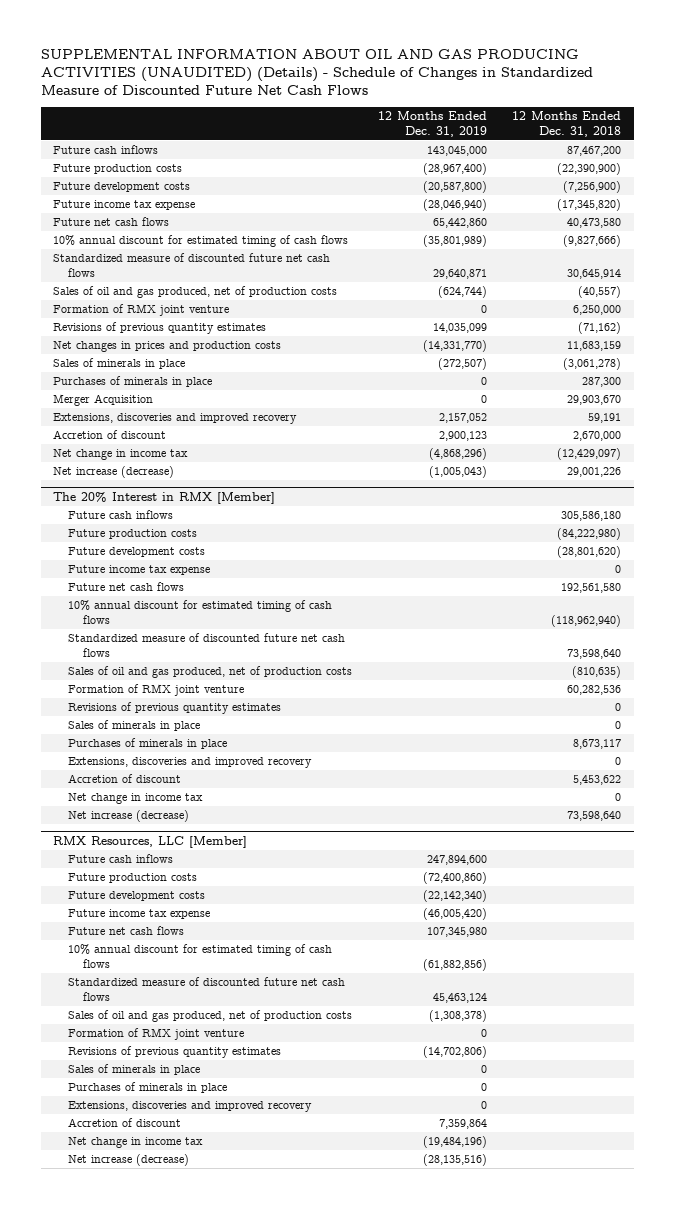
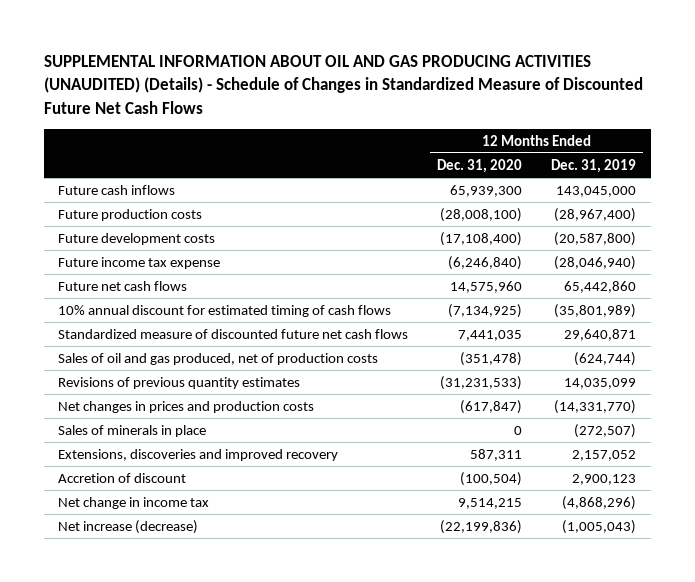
- | 12 Months Ended Dec. 31, 2019 | 12 Months Ended Dec. 31, 2018
+ | 12 Months Ended Dec. 31, 2020 | 12 Months Ended Dec. 31, 2019
- Formation of RMX joint venture | 0 | 6,250,000
- Purchases of minerals in place | 0 | 287,300
- Merger Acquisition | 0 | 29,903,670
- The 20% Interest in RMX [Member]
- Future cash inflows | | 305,586,180
- Future production costs | | (84,222,980)
- Future development costs | | (28,801,620)
- Future income tax expense | | 0
- Future net cash flows | | 192,561,580
- 10% annual discount for estimated timing of cash flows | | (118,962,940)
- Standardized measure of discounted future net cash flows | | 73,598,640
- Sales of oil and gas produced, net of production costs | | (810,635)
- Formation of RMX joint venture | | 60,282,536
- Revisions of previous quantity estimates | | 0
- Sales of minerals in place | | 0
- Purchases of minerals in place | | 8,673,117
- Extensions, discoveries and improved recovery | | 0
- Accretion of discount | | 5,453,622
- Net change in income tax | | 0
- Net increase (decrease) | | 73,598,640
- RMX Resources, LLC [Member]
- Future cash inflows | 247,894,600 |
- Future production costs | (72,400,860) |
- Future development costs | (22,142,340) |
- Future income tax expense | (46,005,420) |
- Future net cash flows | 107,345,980 |
- 10% annual discount for estimated timing of cash flows | (61,882,856) |
- Standardized measure of discounted future net cash flows | 45,463,124 |
- Sales of oil and gas produced, net of production costs | (1,308,378) |
- Formation of RMX joint venture | 0 |
- Revisions of previous quantity estimates | (14,702,806) |
- Sales of minerals in place | 0 |
- Purchases of minerals in place | 0 |
- Extensions, discoveries and improved recovery | 0 |
- Accretion of discount | 7,359,864 |
- Net change in income tax | (19,484,196) |
- Net increase (decrease) | (28,135,516) |

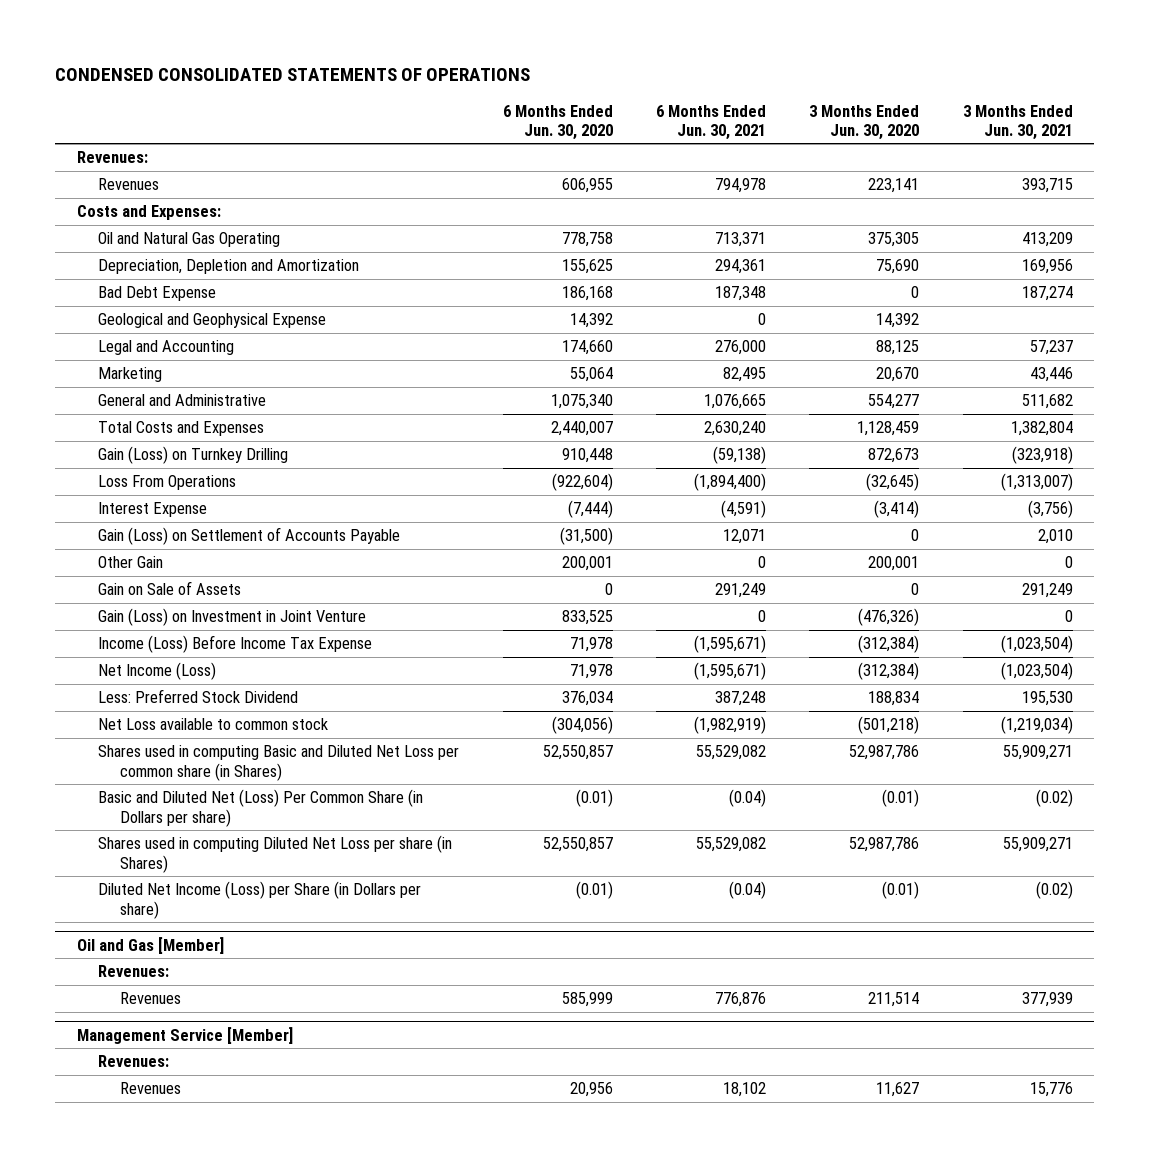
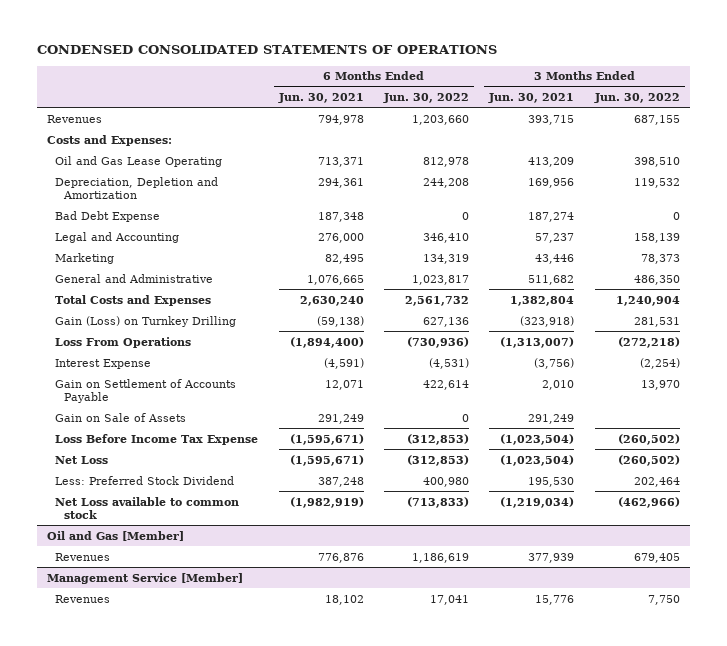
- | 6 Months Ended Jun. 30, 2020 | 6 Months Ended Jun. 30, 2021 | 3 Months Ended Jun. 30, 2020 | 3 Months Ended Jun. 30, 2021
+ | 6 Months Ended Jun. 30, 2021 | 6 Months Ended Jun. 30, 2022 | 3 Months Ended Jun. 30, 2021 | 3 Months Ended Jun. 30, 2022
- Revenues:
- Oil and Natural Gas Operating | 778,758 | 713,371 | 375,305 | 413,209
+ Oil and Gas Lease Operating | 713,371 | 812,978 | 413,209 | 398,510
- Geological and Geophysical Expense | 14,392 | 0 | 14,392 |
- Gain (Loss) on Settlement of Accounts Payable | (31,500) | 12,071 | 0 | 2,010
- Other Gain | 200,001 | 0 | 200,001 | 0
+ Gain on Settlement of Accounts Payable | 12,071 | 422,614 | 2,010 | 13,970
- Gain (Loss) on Investment in Joint Venture | 833,525 | 0 | (476,326) | 0
- Income (Loss) Before Income Tax Expense | 71,978 | (1,595,671) | (312,384) | (1,023,504)
- Net Income (Loss) | 71,978 | (1,595,671) | (312,384) | (1,023,504)
+ Loss Before Income Tax Expense | (1,595,671) | (312,853) | (1,023,504) | (260,502)
+ Net Loss | (1,595,671) | (312,853) | (1,023,504) | (260,502)
- Shares used in computing Basic and Diluted Net Loss per common share (in Shares) | 52,550,857 | 55,529,082 | 52,987,786 | 55,909,271
- Basic and Diluted Net (Loss) Per Common Share (in Dollars per share) | (0.01) | (0.04) | (0.01) | (0.02)
- Shares used in computing Diluted Net Loss per share (in Shares) | 52,550,857 | 55,529,082 | 52,987,786 | 55,909,271
- Diluted Net Income (Loss) per Share (in Dollars per share) | (0.01) | (0.04) | (0.01) | (0.02)
@ Oil and Gas [Member]
- Revenues:
@ Management Service [Member]
- Revenues:

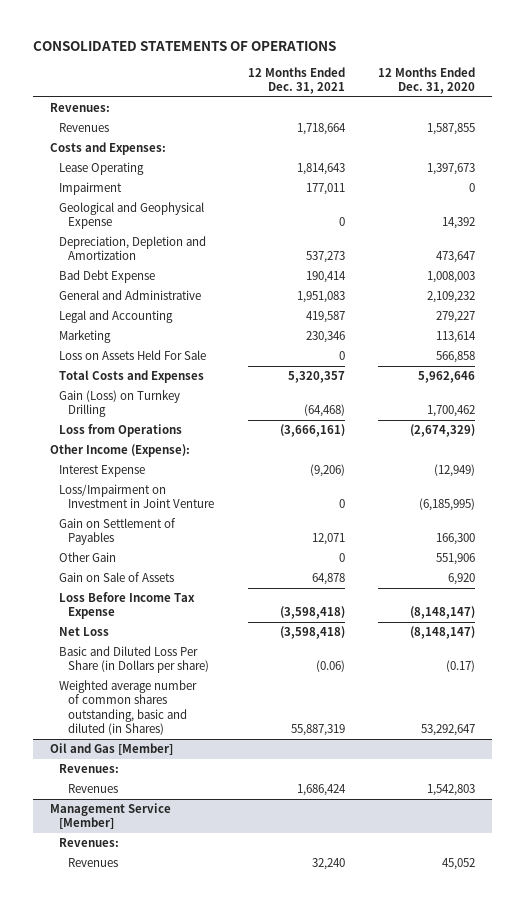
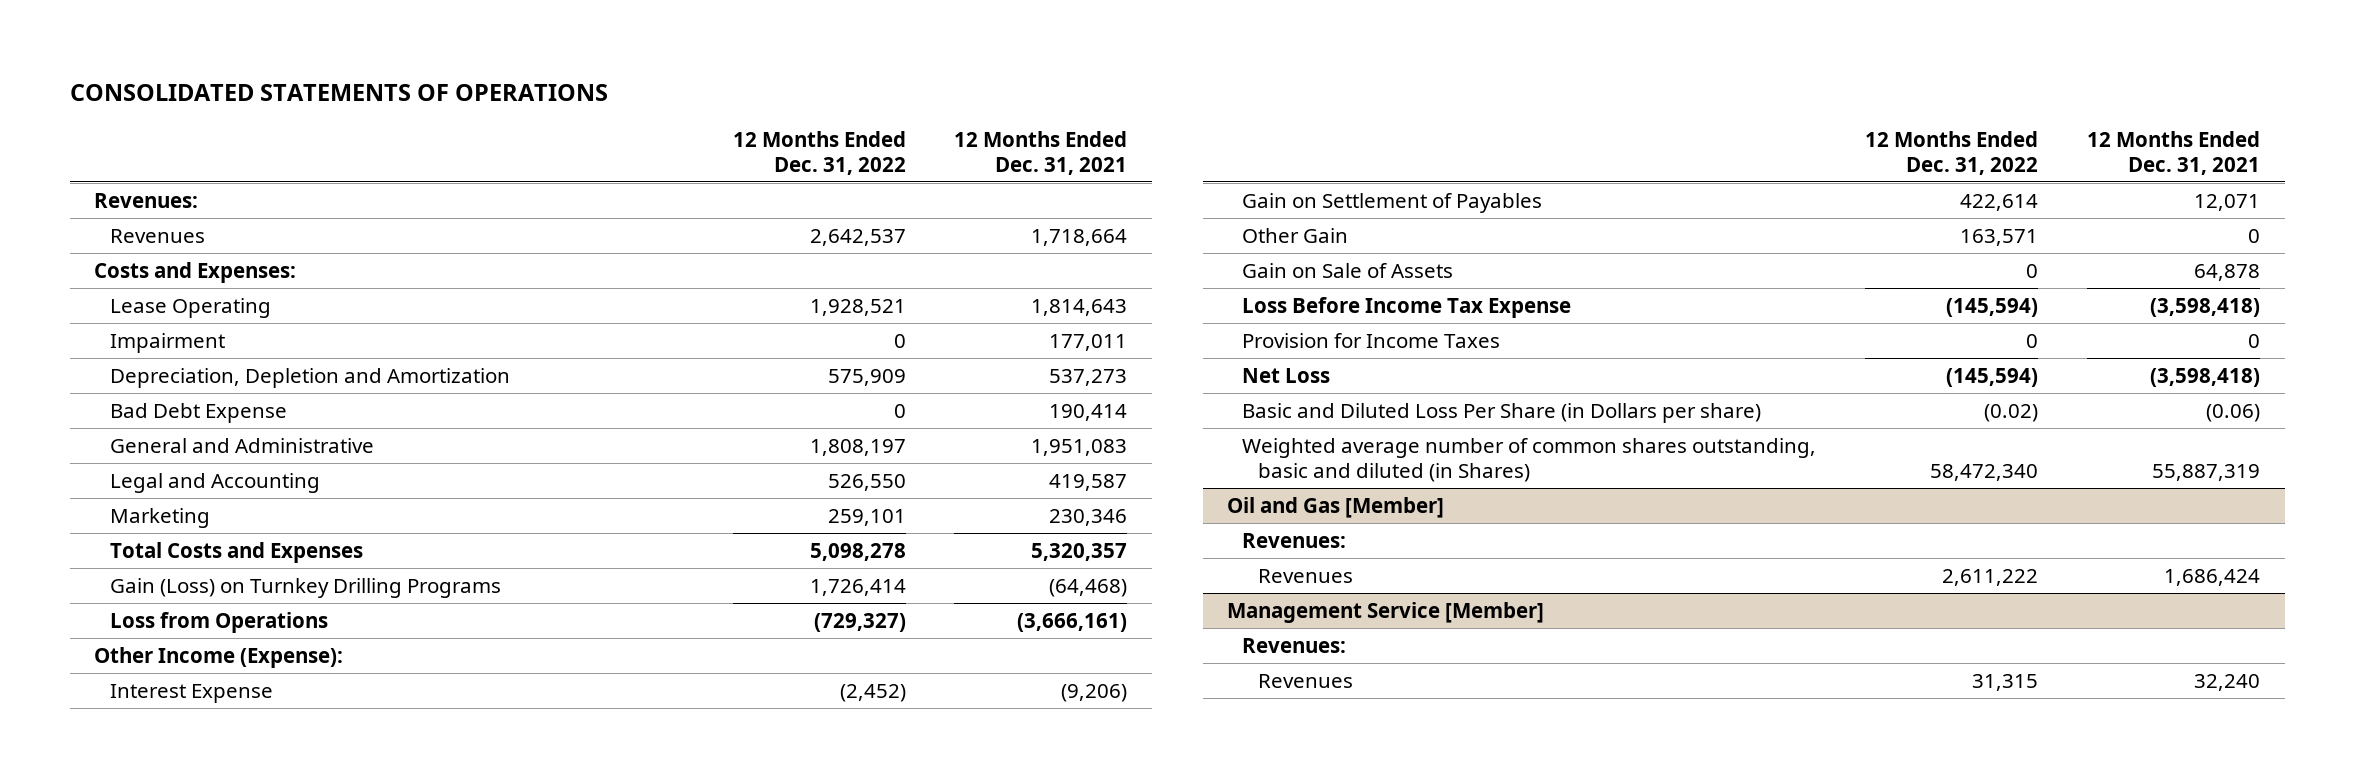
- | 12 Months Ended Dec. 31, 2021 | 12 Months Ended Dec. 31, 2020
+ | 12 Months Ended Dec. 31, 2022 | 12 Months Ended Dec. 31, 2021
- Geological and Geophysical Expense | 0 | 14,392
- Loss on Assets Held For Sale | 0 | 566,858
- Gain (Loss) on Turnkey Drilling | (64,468) | 1,700,462
+ Gain (Loss) on Turnkey Drilling Programs | 1,726,414 | (64,468)
- Loss/Impairment on Investment in Joint Venture | 0 | (6,185,995)
+ Provision for Income Taxes | 0 | 0

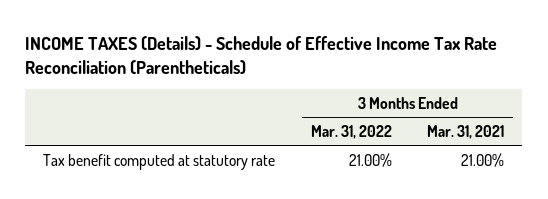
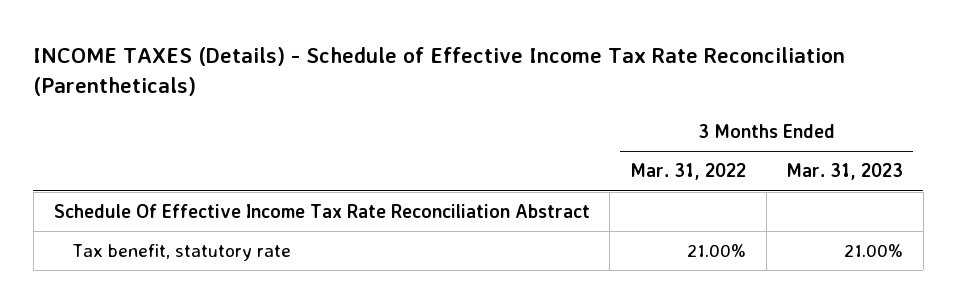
- | 3 Months Ended Mar. 31, 2022 | 3 Months Ended Mar. 31, 2021
+ | 3 Months Ended Mar. 31, 2022 | 3 Months Ended Mar. 31, 2023
- Tax benefit computed at statutory rate | 21.00% | 21.00%
+ Schedule Of Effective Income Tax Rate Reconciliation Abstract
+ Tax benefit, statutory rate | 21.00% | 21.00%

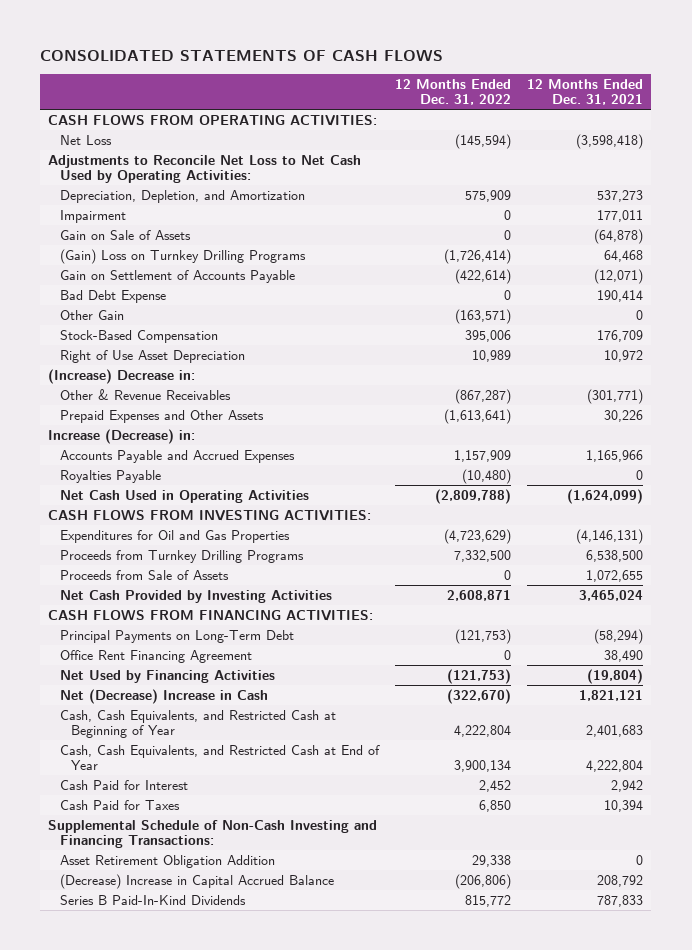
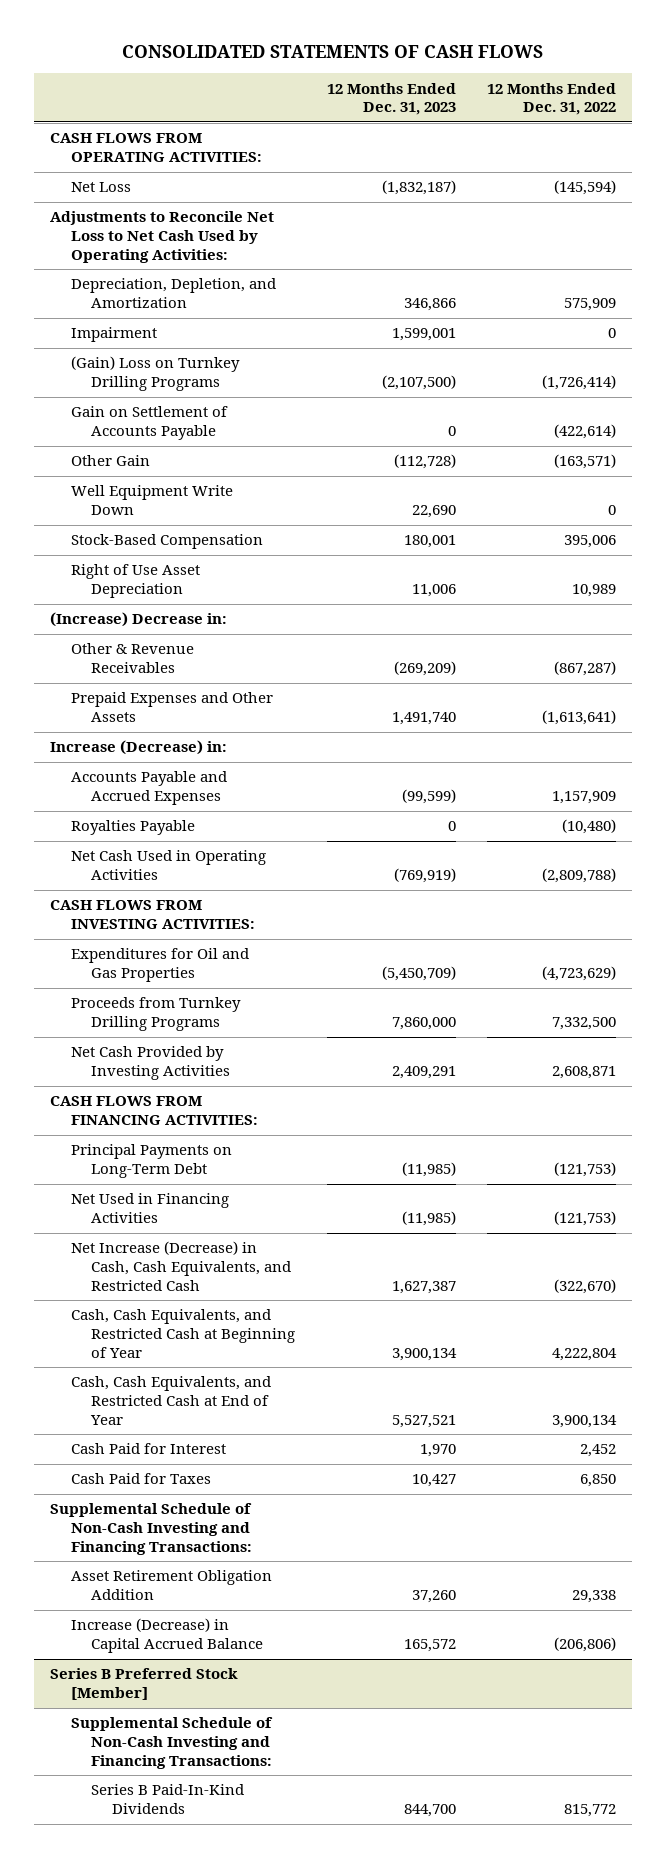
- | 12 Months Ended Dec. 31, 2022 | 12 Months Ended Dec. 31, 2021
+ | 12 Months Ended Dec. 31, 2023 | 12 Months Ended Dec. 31, 2022
- Gain on Sale of Assets | 0 | (64,878)
- Bad Debt Expense | 0 | 190,414
+ Well Equipment Write Down | 22,690 | 0
- Proceeds from Sale of Assets | 0 | 1,072,655
- Office Rent Financing Agreement | 0 | 38,490
- Net Used by Financing Activities | (121,753) | (19,804)
- Net (Decrease) Increase in Cash | (322,670) | 1,821,121
+ Net Used in Financing Activities | (11,985) | (121,753)
+ Net Increase (Decrease) in Cash, Cash Equivalents, and Restricted Cash | 1,627,387 | (322,670)
- (Decrease) Increase in Capital Accrued Balance | (206,806) | 208,792
+ Increase (Decrease) in Capital Accrued Balance | 165,572 | (206,806)
+ Series B Preferred Stock [Member]
+ Supplemental Schedule of Non-Cash Investing and Financing Transactions:

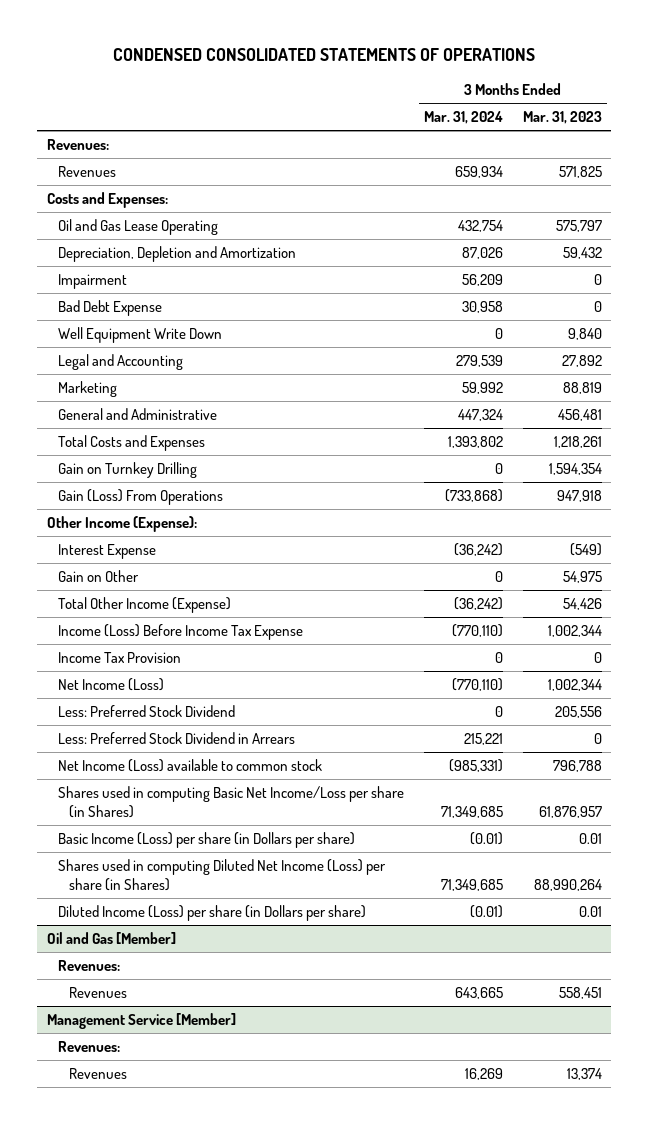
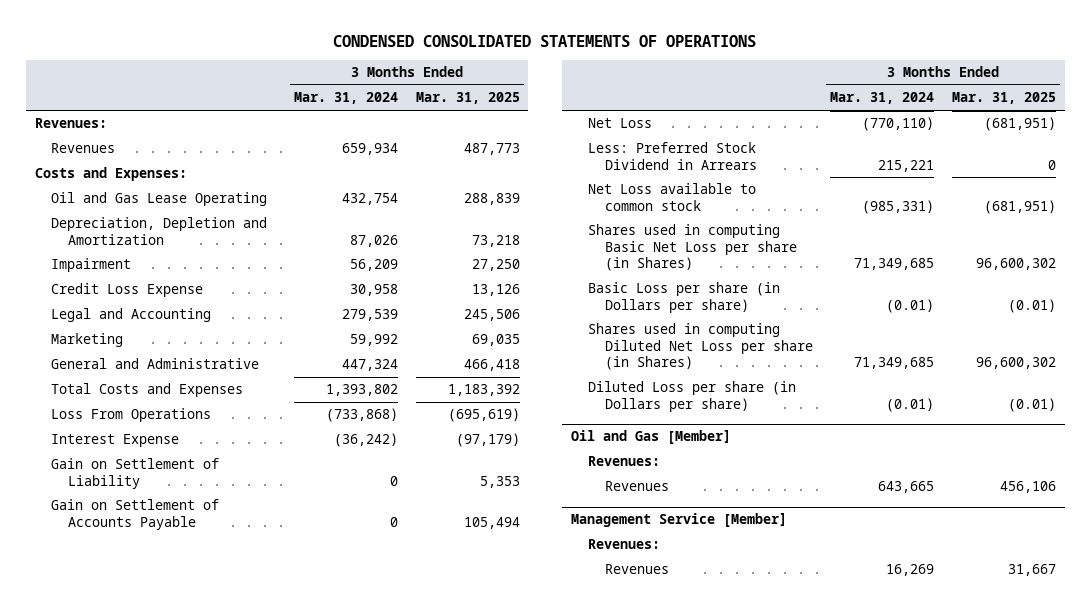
- | 3 Months Ended Mar. 31, 2024 | 3 Months Ended Mar. 31, 2023
+ | 3 Months Ended Mar. 31, 2024 | 3 Months Ended Mar. 31, 2025
- Bad Debt Expense | 30,958 | 0
- Well Equipment Write Down | 0 | 9,840
+ Credit Loss Expense | 30,958 | 13,126
- Gain on Turnkey Drilling | 0 | 1,594,354
- Gain (Loss) From Operations | (733,868) | 947,918
- Other Income (Expense):
+ Loss From Operations | (733,868) | (695,619)
- Gain on Other | 0 | 54,975
- Total Other Income (Expense) | (36,242) | 54,426
- Income (Loss) Before Income Tax Expense | (770,110) | 1,002,344
- Income Tax Provision | 0 | 0
- Net Income (Loss) | (770,110) | 1,002,344
- Less: Preferred Stock Dividend | 0 | 205,556
+ Gain on Settlement of Liability | 0 | 5,353
+ Gain on Settlement of Accounts Payable | 0 | 105,494
+ Net Loss | (770,110) | (681,951)
- Net Income (Loss) available to common stock | (985,331) | 796,788
- Shares used in computing Basic Net Income/Loss per share (in Shares) | 71,349,685 | 61,876,957
- Basic Income (Loss) per share (in Dollars per share) | (0.01) | 0.01
- Shares used in computing Diluted Net Income (Loss) per share (in Shares) | 71,349,685 | 88,990,264
- Diluted Income (Loss) per share (in Dollars per share) | (0.01) | 0.01
+ Net Loss available to common stock | (985,331) | (681,951)
+ Shares used in computing Basic Net Loss per share (in Shares) | 71,349,685 | 96,600,302
+ Basic Loss per share (in Dollars per share) | (0.01) | (0.01)
+ Shares used in computing Diluted Net Loss per share (in Shares) | 71,349,685 | 96,600,302
+ Diluted Loss per share (in Dollars per share) | (0.01) | (0.01)

